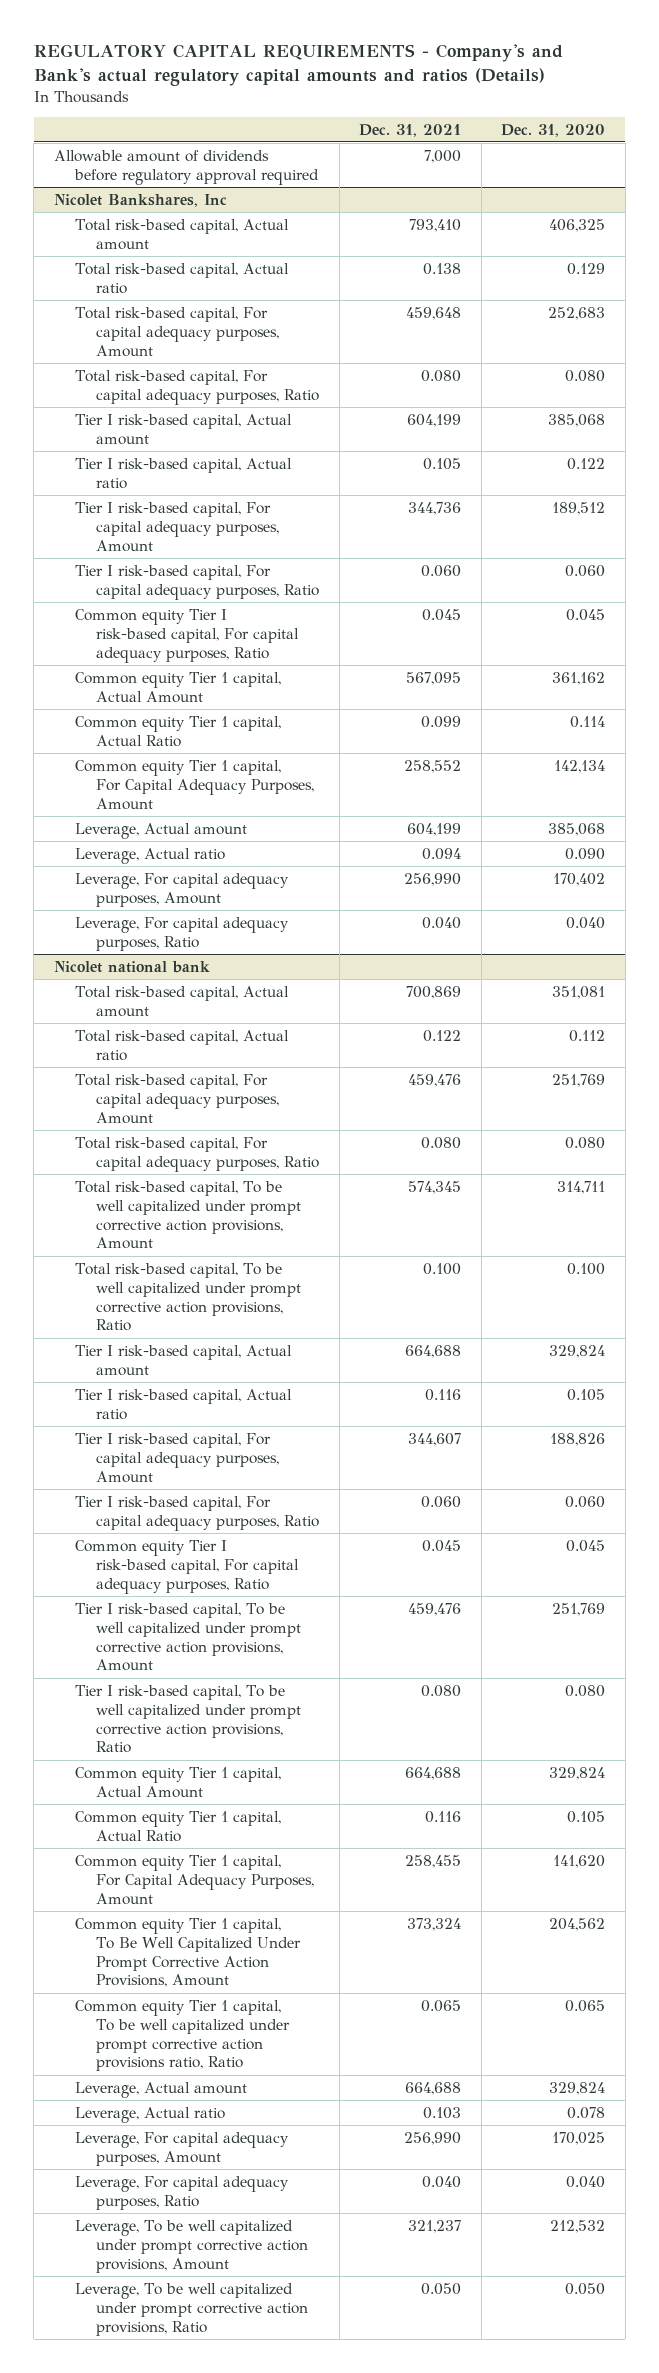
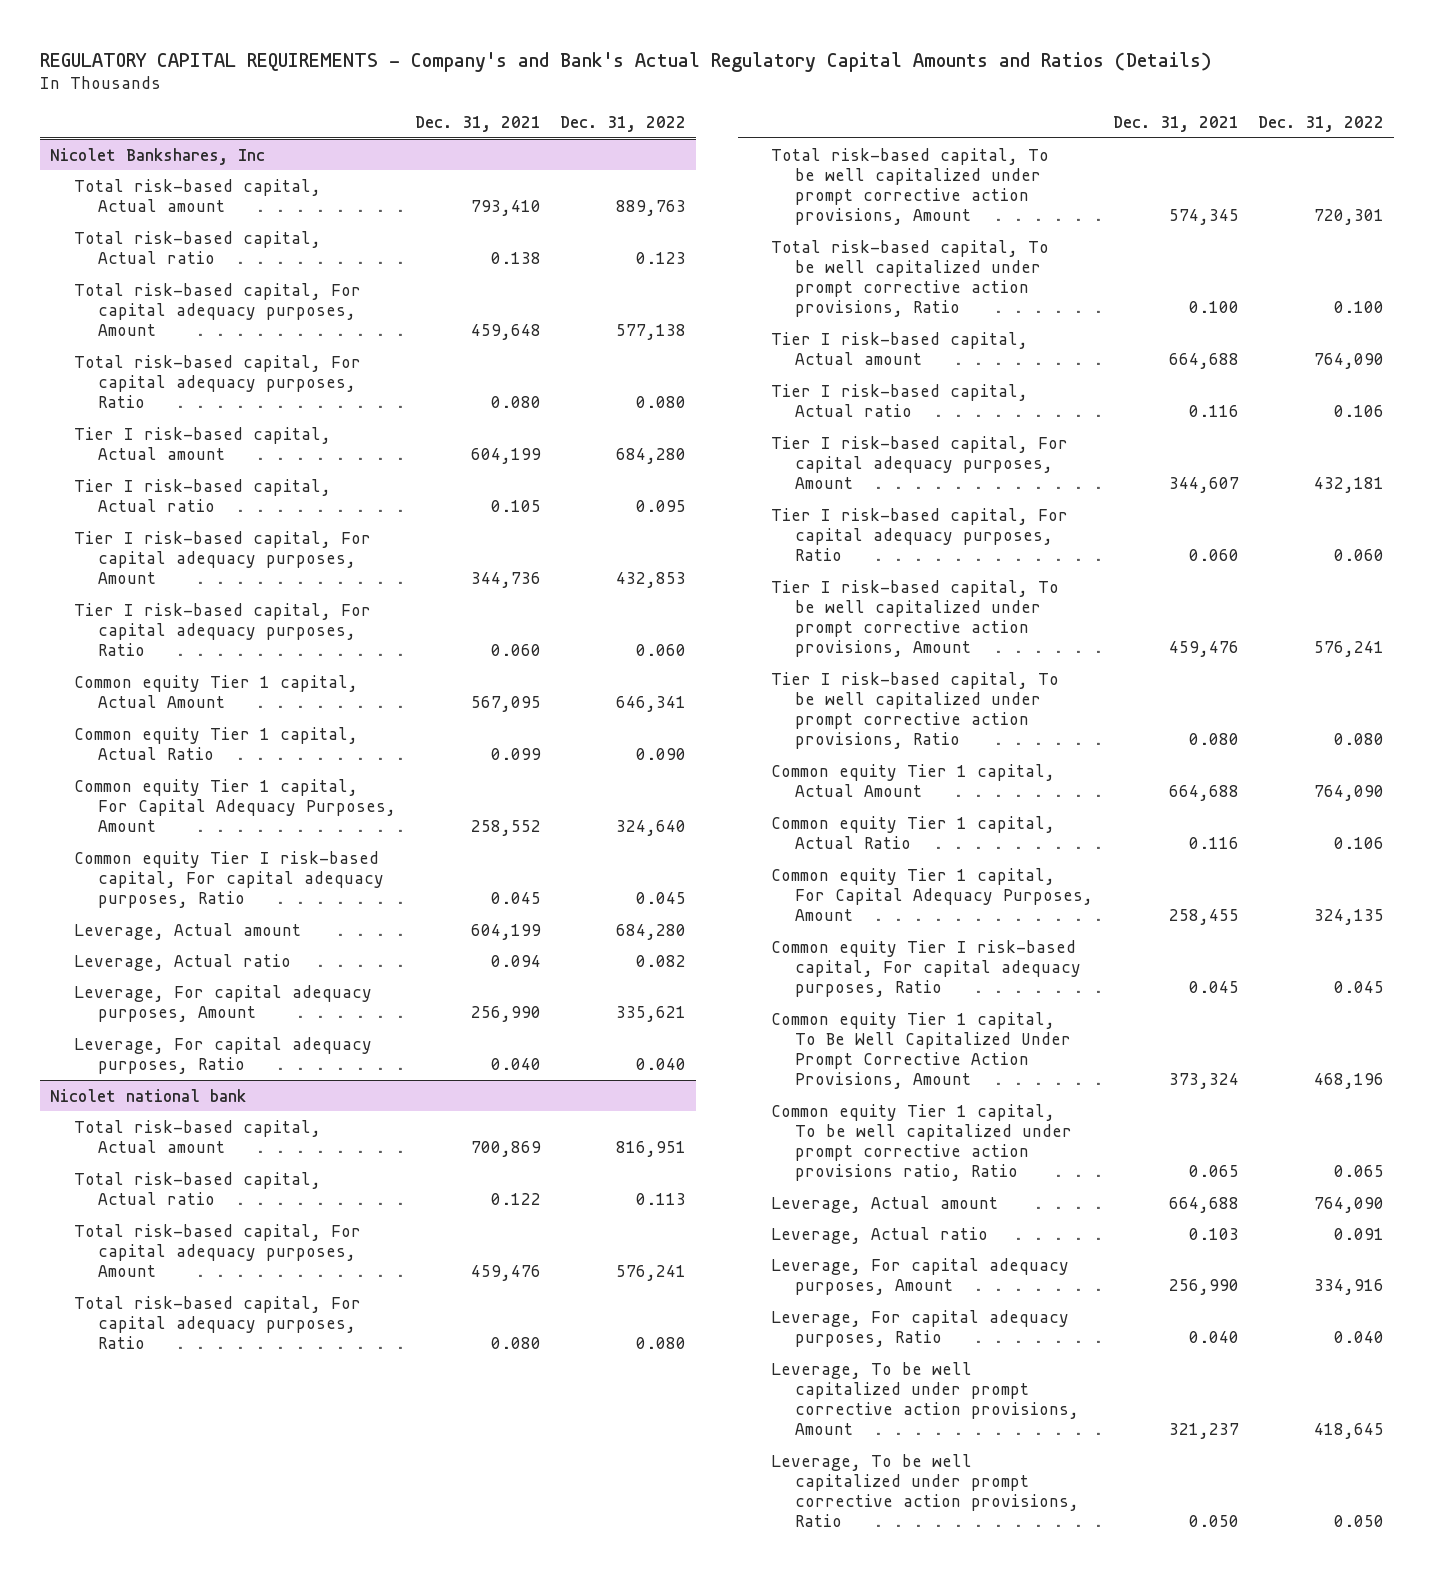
- REGULATORY CAPITAL REQUIREMENTS - Company's and Bank's actual regulatory capital amounts and ratios (Details)
+ REGULATORY CAPITAL REQUIREMENTS - Company's and Bank's Actual Regulatory Capital Amounts and Ratios (Details)
- | Dec. 31, 2021 | Dec. 31, 2020
+ | Dec. 31, 2021 | Dec. 31, 2022
- Allowable amount of dividends before regulatory approval required | 7,000 |
@ Nicolet Bankshares, Inc
moved down: Common equity Tier I risk-based capital, For capital adequacy purposes, Ratio | 0.045 | 0.045
@ Nicolet national bank
moved down: Common equity Tier I risk-based capital, For capital adequacy purposes, Ratio | 0.045 | 0.045

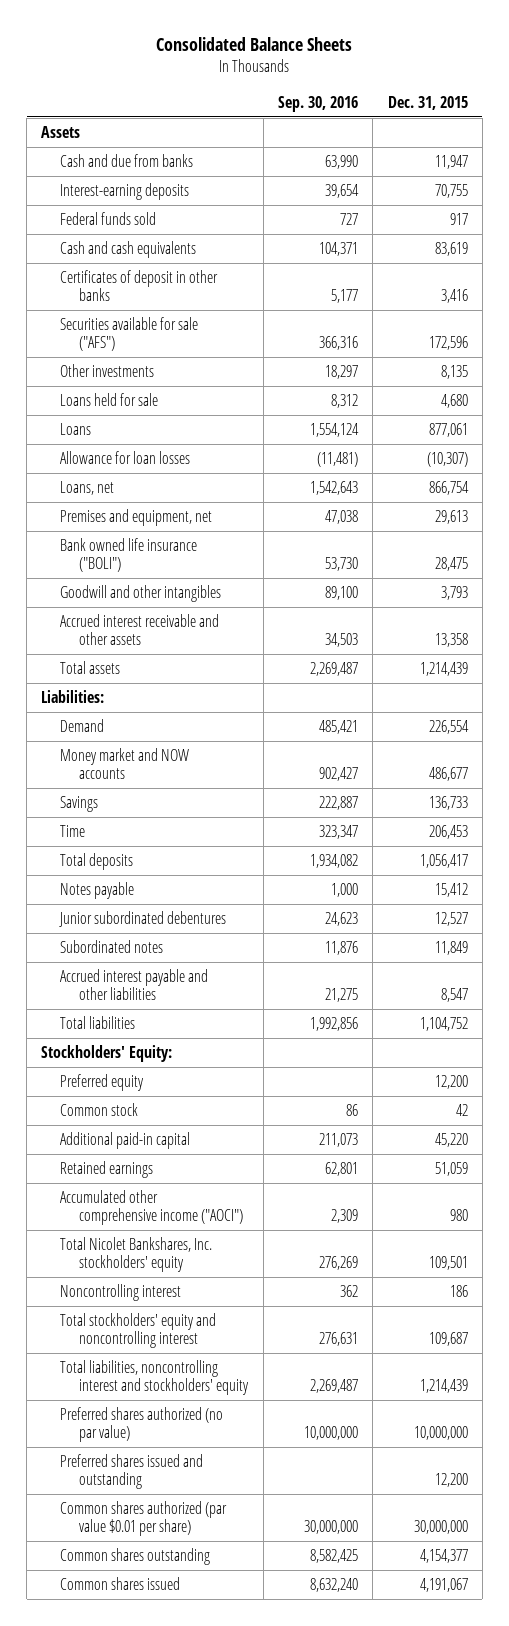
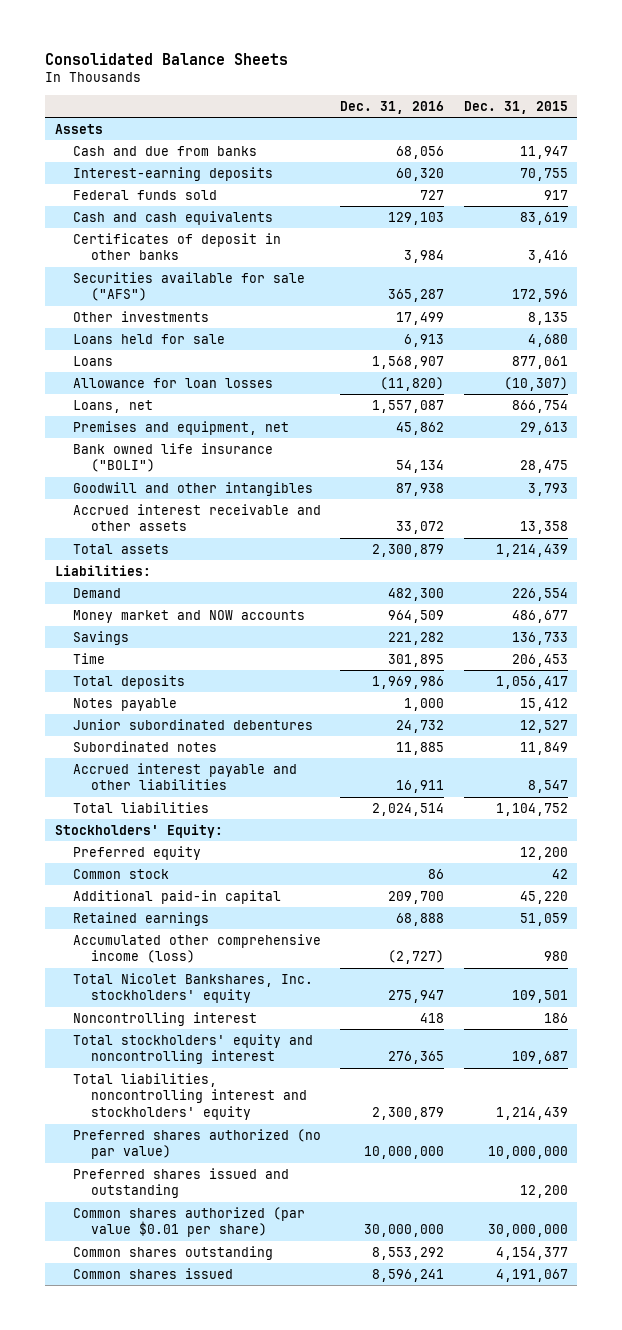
- | Sep. 30, 2016 | Dec. 31, 2015
+ | Dec. 31, 2016 | Dec. 31, 2015
- Accumulated other comprehensive income ("AOCI") | 2,309 | 980
+ Accumulated other comprehensive income (loss) | (2,727) | 980

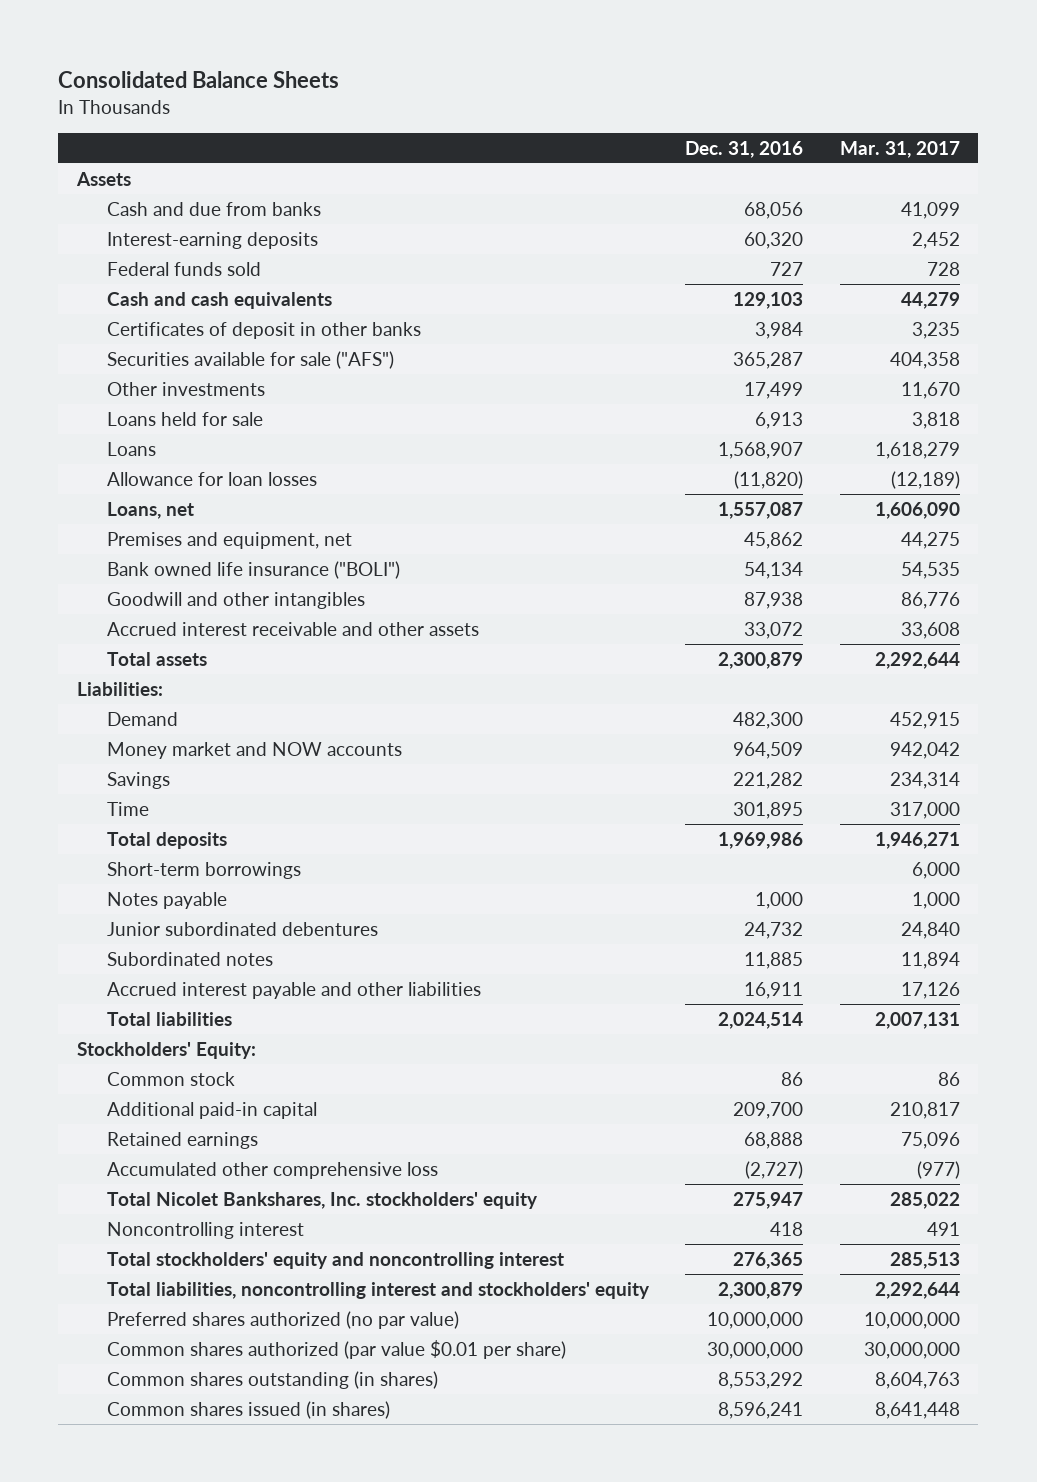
- | Dec. 31, 2016 | Dec. 31, 2015
+ | Dec. 31, 2016 | Mar. 31, 2017
+ Short-term borrowings | | 6,000
- Preferred equity | | 12,200
- Accumulated other comprehensive income (loss) | (2,727) | 980
+ Accumulated other comprehensive loss | (2,727) | (977)
- Preferred shares issued and outstanding | | 12,200
- Common shares outstanding | 8,553,292 | 4,154,377
- Common shares issued | 8,596,241 | 4,191,067
+ Common shares outstanding (in shares) | 8,553,292 | 8,604,763
+ Common shares issued (in shares) | 8,596,241 | 8,641,448

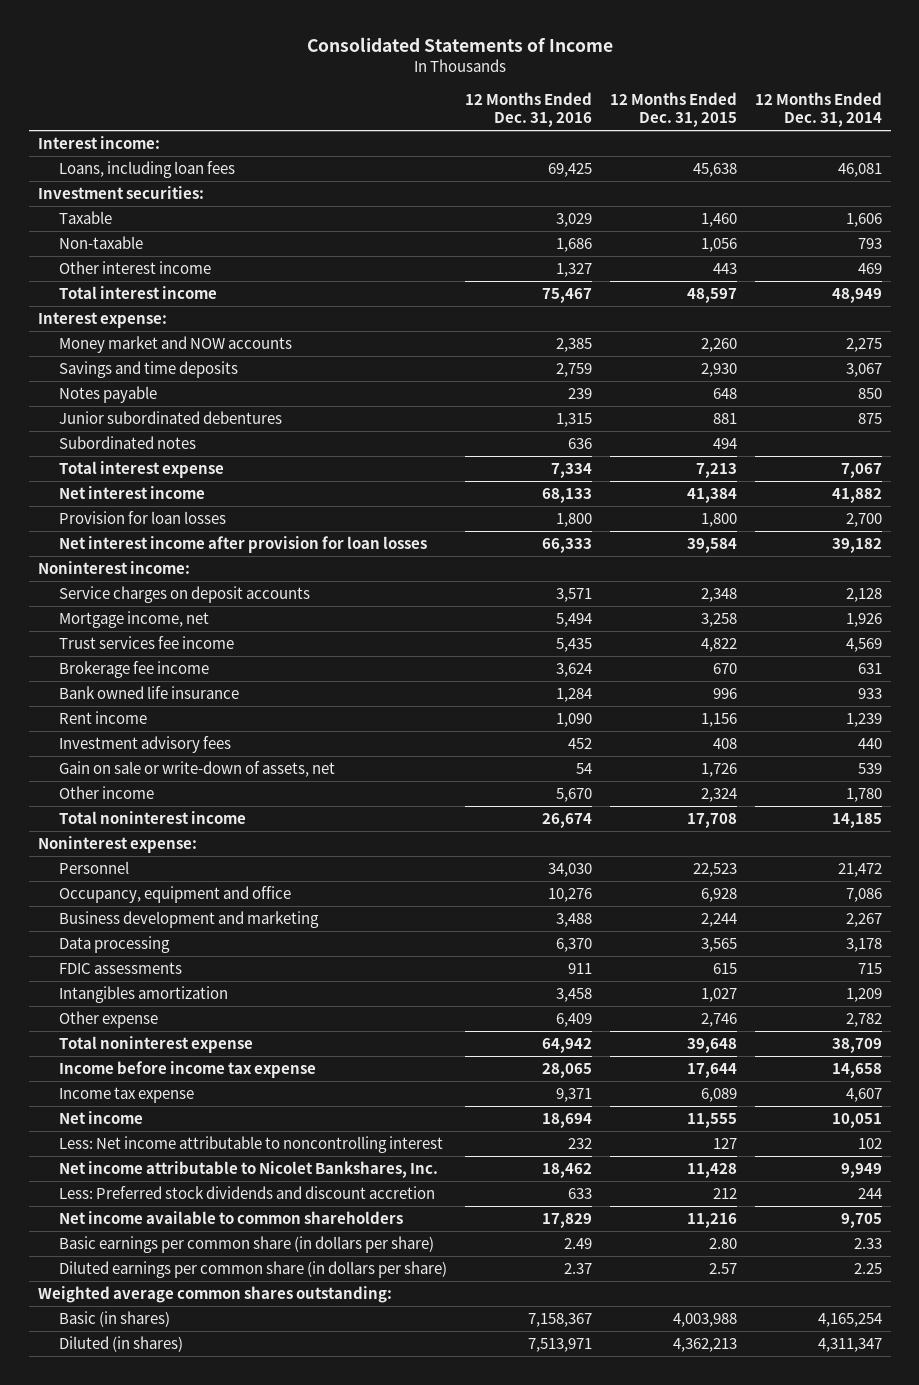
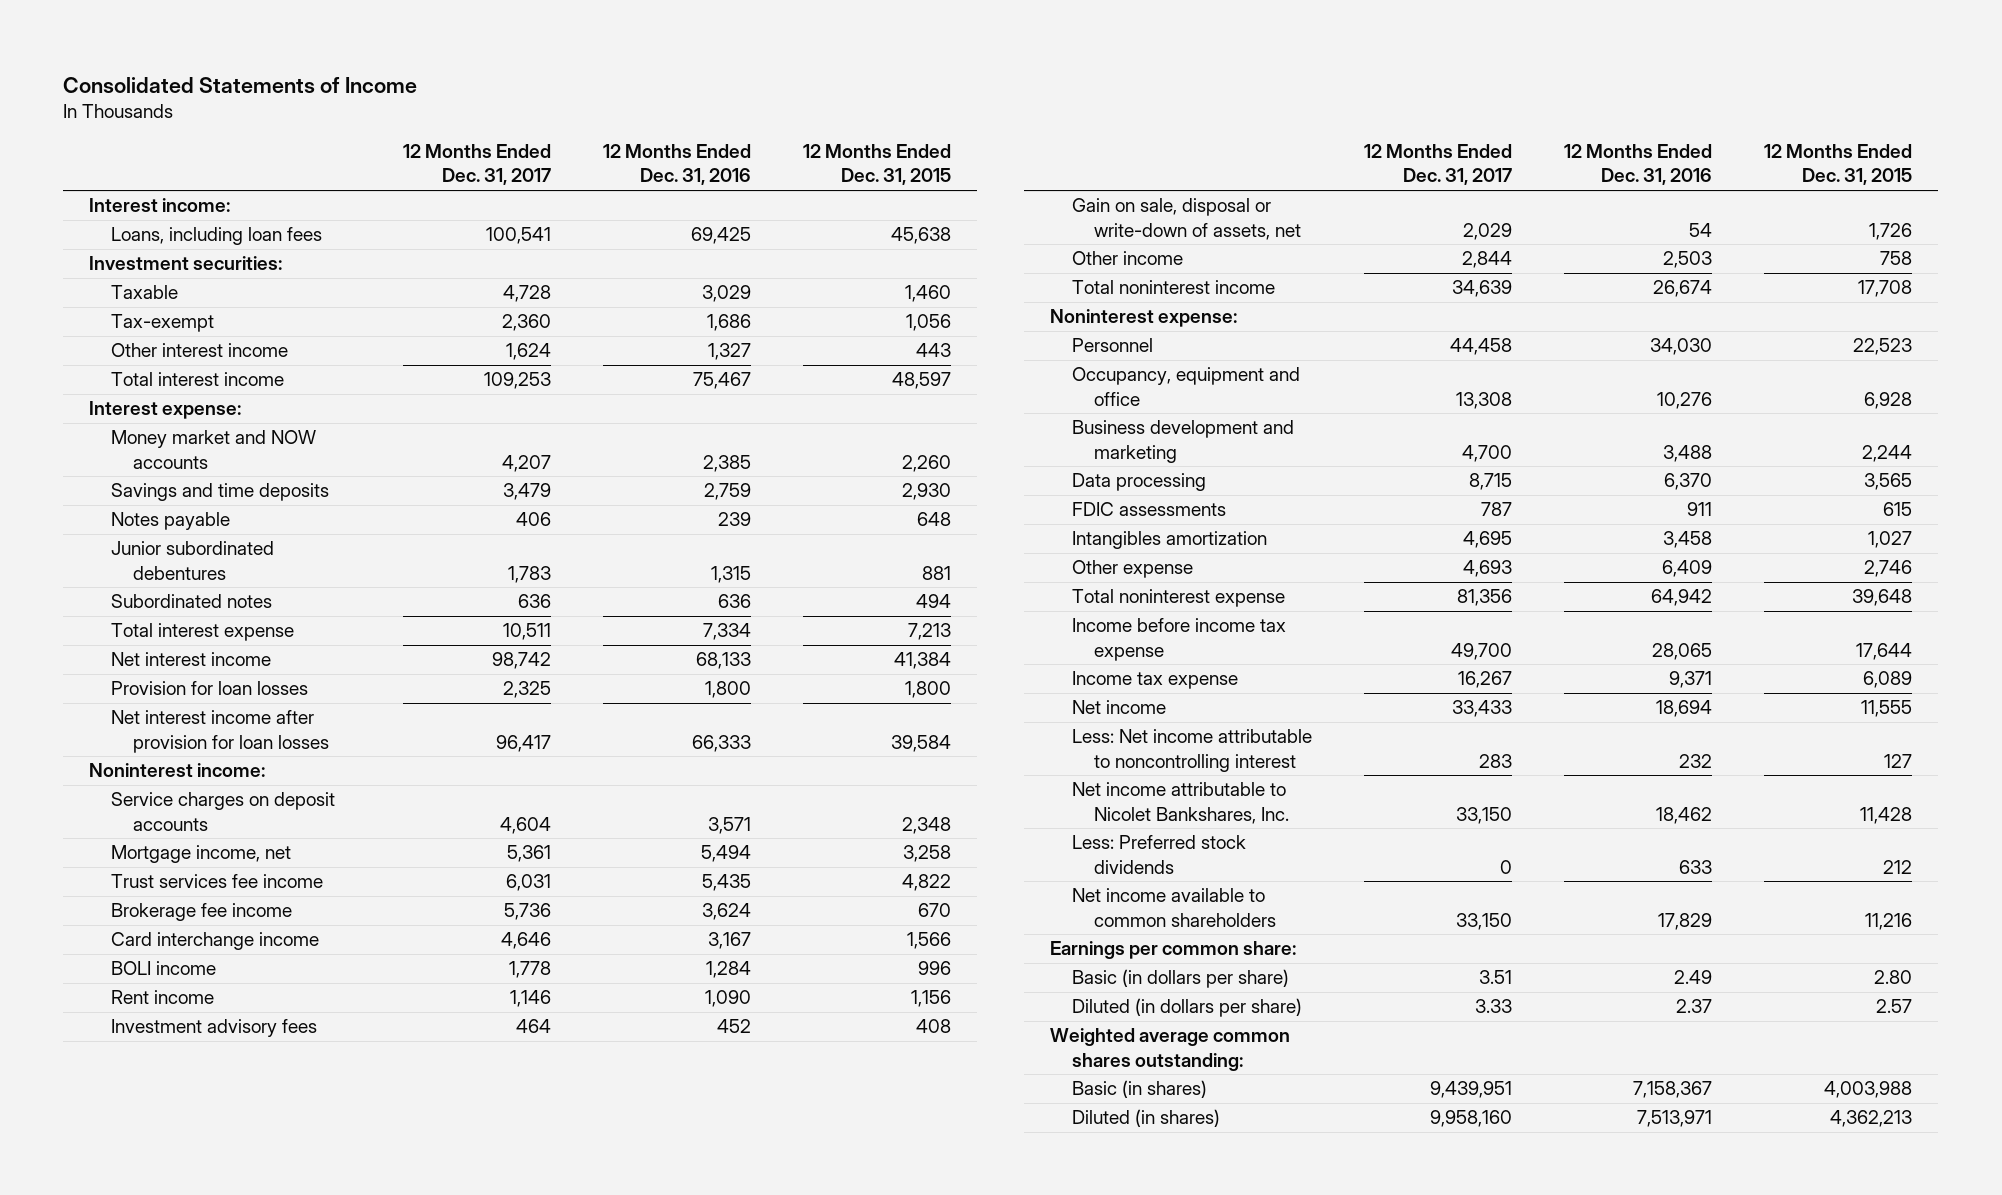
- | 12 Months Ended Dec. 31, 2016 | 12 Months Ended Dec. 31, 2015 | 12 Months Ended Dec. 31, 2014
+ | 12 Months Ended Dec. 31, 2017 | 12 Months Ended Dec. 31, 2016 | 12 Months Ended Dec. 31, 2015
- Non-taxable | 1,686 | 1,056 | 793
+ Tax-exempt | 2,360 | 1,686 | 1,056
- Bank owned life insurance | 1,284 | 996 | 933
+ Card interchange income | 4,646 | 3,167 | 1,566
+ BOLI income | 1,778 | 1,284 | 996
- Gain on sale or write-down of assets, net | 54 | 1,726 | 539
- Other income | 5,670 | 2,324 | 1,780
+ Gain on sale, disposal or write-down of assets, net | 2,029 | 54 | 1,726
+ Other income | 2,844 | 2,503 | 758
- Less: Preferred stock dividends and discount accretion | 633 | 212 | 244
+ Less: Preferred stock dividends | 0 | 633 | 212
- Basic earnings per common share (in dollars per share) | 2.49 | 2.80 | 2.33
- Diluted earnings per common share (in dollars per share) | 2.37 | 2.57 | 2.25
+ Earnings per common share:
+ Basic (in dollars per share) | 3.51 | 2.49 | 2.80
+ Diluted (in dollars per share) | 3.33 | 2.37 | 2.57

